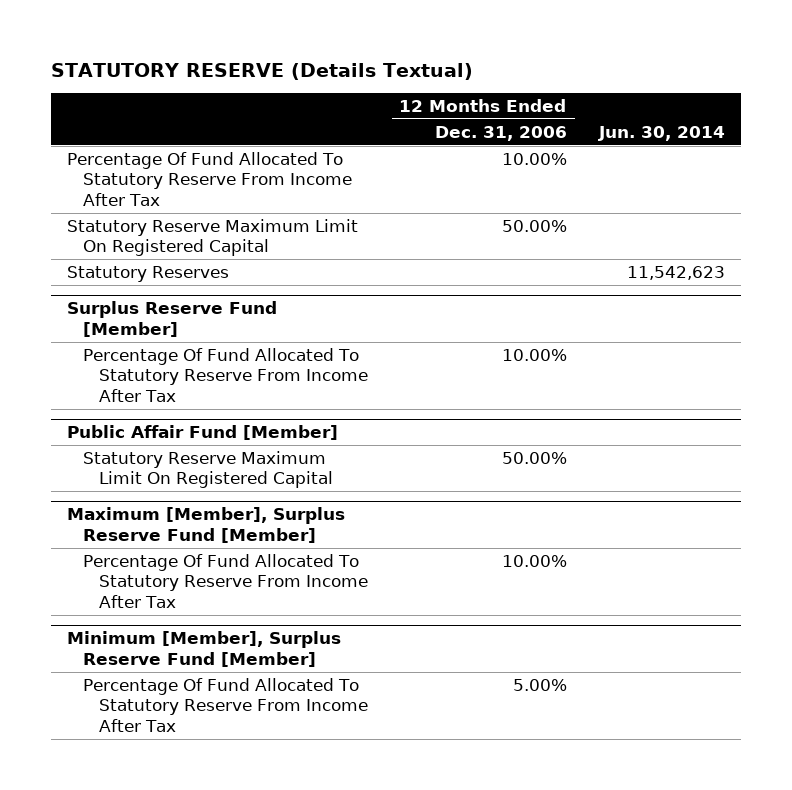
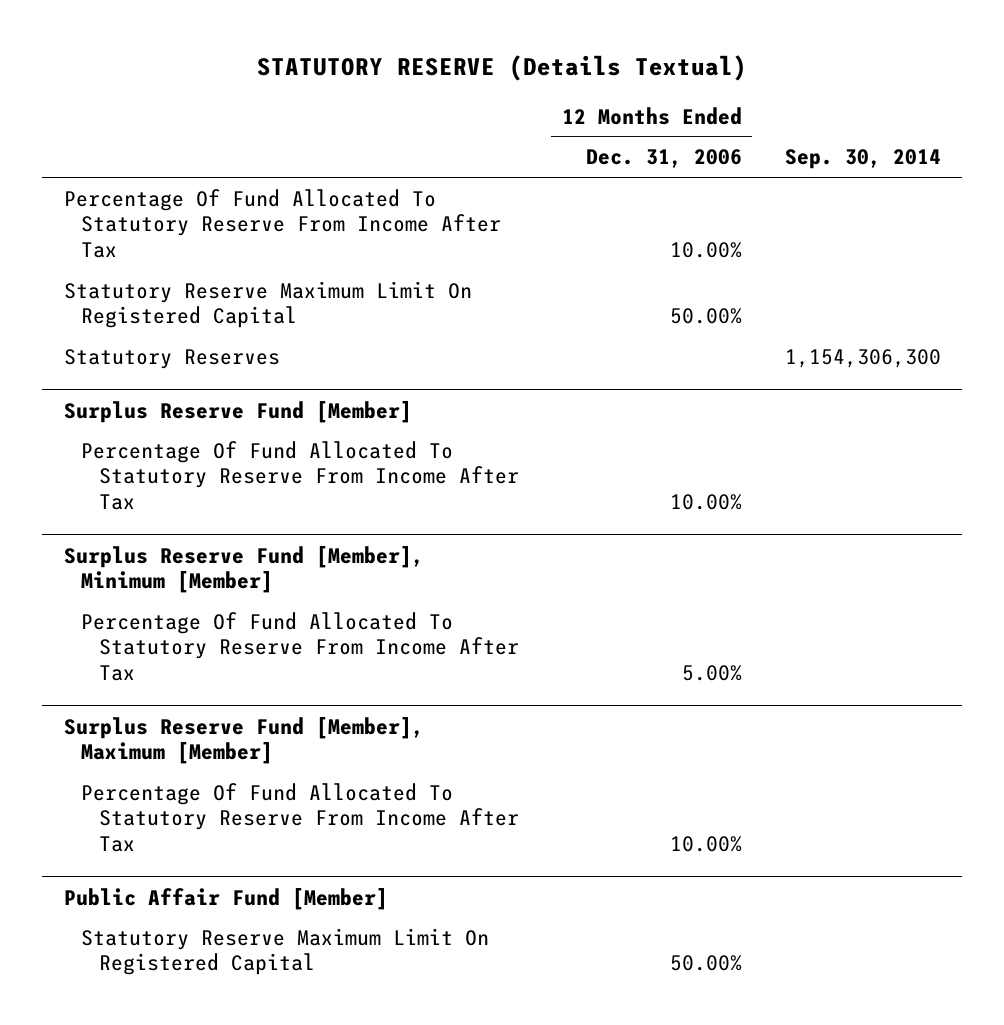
- | 12 Months Ended Dec. 31, 2006 | Jun. 30, 2014
+ | 12 Months Ended Dec. 31, 2006 | Sep. 30, 2014
+ Surplus Reserve Fund [Member], Minimum [Member]
+ Percentage Of Fund Allocated To Statutory Reserve From Income After Tax | 5.00% |
+ Surplus Reserve Fund [Member], Maximum [Member]
+ Percentage Of Fund Allocated To Statutory Reserve From Income After Tax | 10.00% |
- Maximum [Member], Surplus Reserve Fund [Member]
- Percentage Of Fund Allocated To Statutory Reserve From Income After Tax | 10.00% |
- Minimum [Member], Surplus Reserve Fund [Member]
- Percentage Of Fund Allocated To Statutory Reserve From Income After Tax | 5.00% |

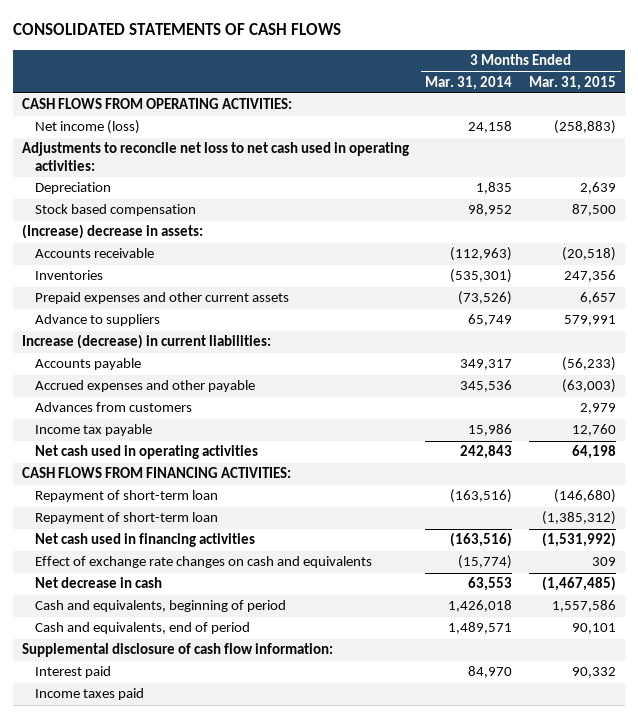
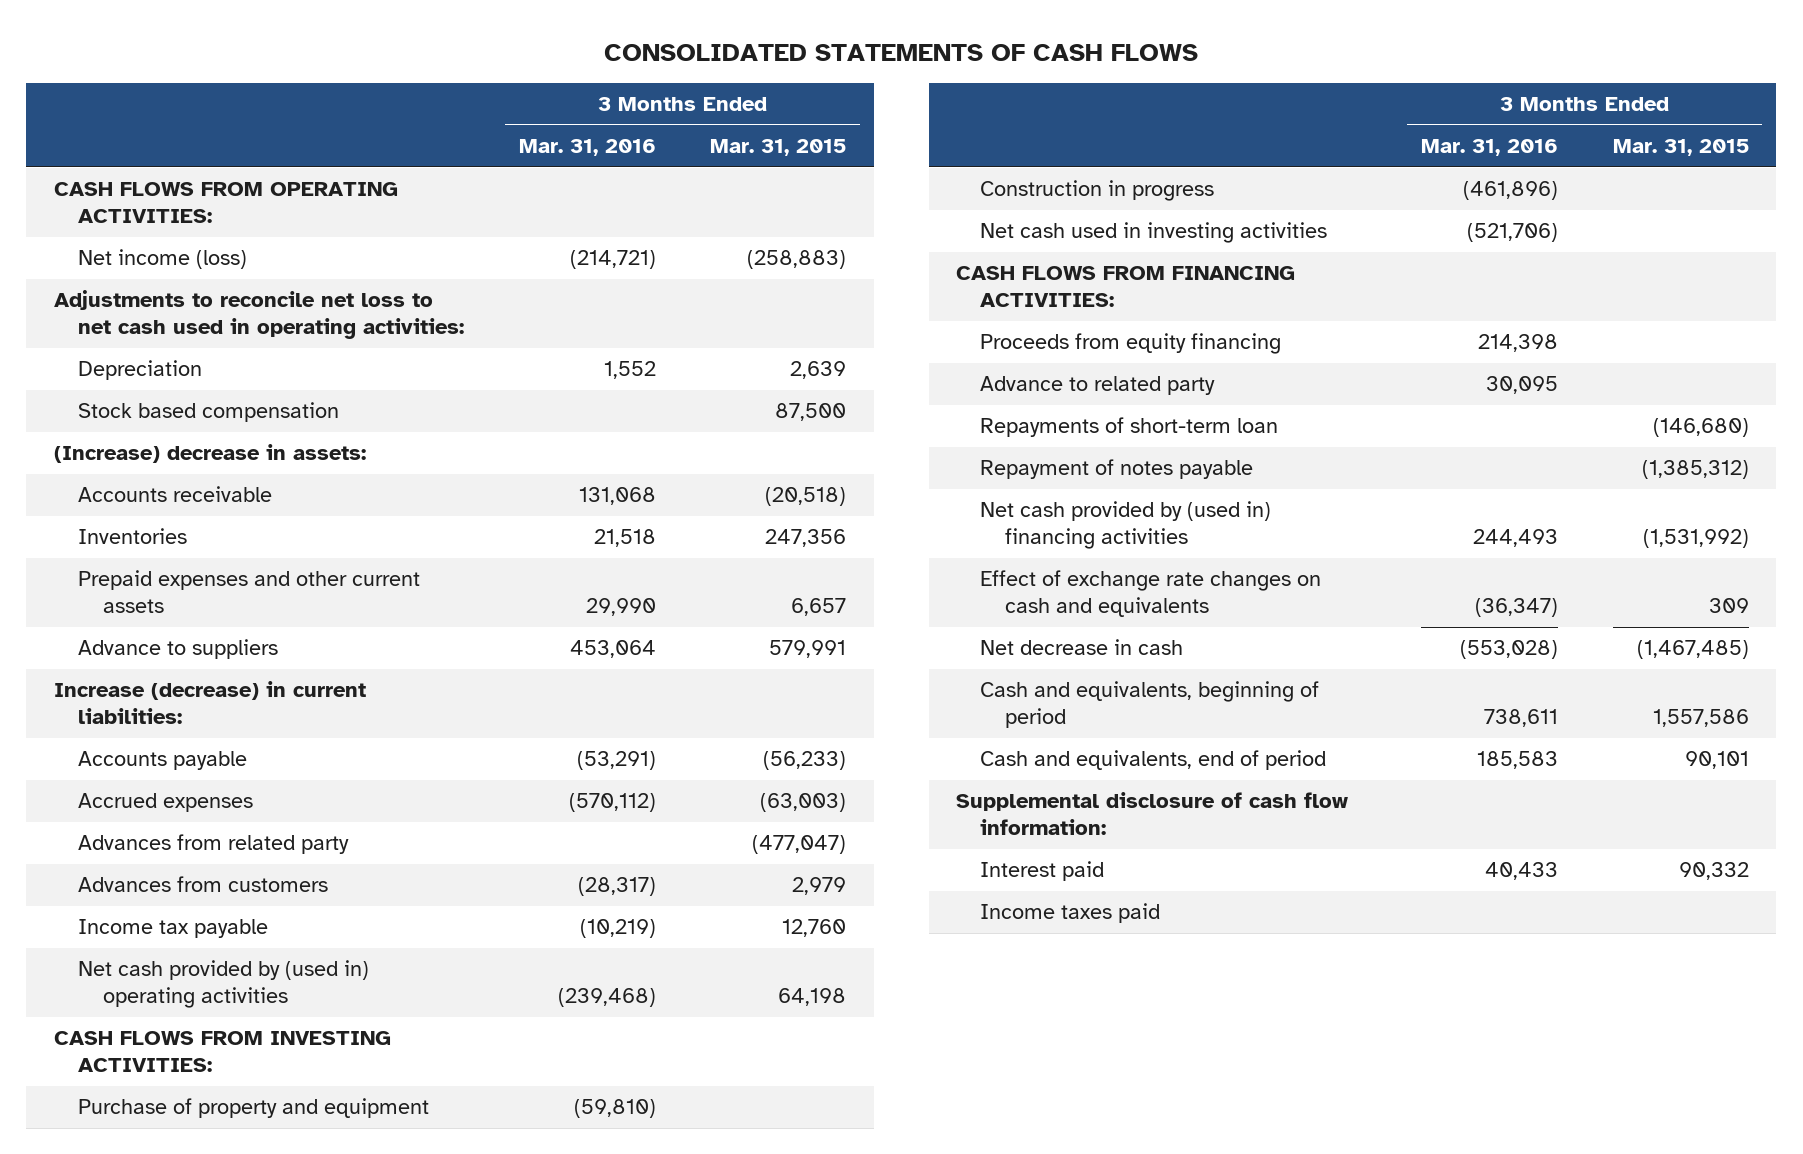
- | 3 Months Ended Mar. 31, 2014 | 3 Months Ended Mar. 31, 2015
+ | 3 Months Ended Mar. 31, 2016 | 3 Months Ended Mar. 31, 2015
- Accrued expenses and other payable | 345,536 | (63,003)
+ Accrued expenses | (570,112) | (63,003)
+ Advances from related party | | (477,047)
- Net cash used in operating activities | 242,843 | 64,198
+ Net cash provided by (used in) operating activities | (239,468) | 64,198
+ CASH FLOWS FROM INVESTING ACTIVITIES:
+ Purchase of property and equipment | (59,810) |
+ Construction in progress | (461,896) |
+ Net cash used in investing activities | (521,706) |
- Repayment of short-term loan | (163,516) | (146,680)
- Repayment of short-term loan | | (1,385,312)
- Net cash used in financing activities | (163,516) | (1,531,992)
+ Proceeds from equity financing | 214,398 |
+ Advance to related party | 30,095 |
+ Repayments of short-term loan | | (146,680)
+ Repayment of notes payable | | (1,385,312)
+ Net cash provided by (used in) financing activities | 244,493 | (1,531,992)

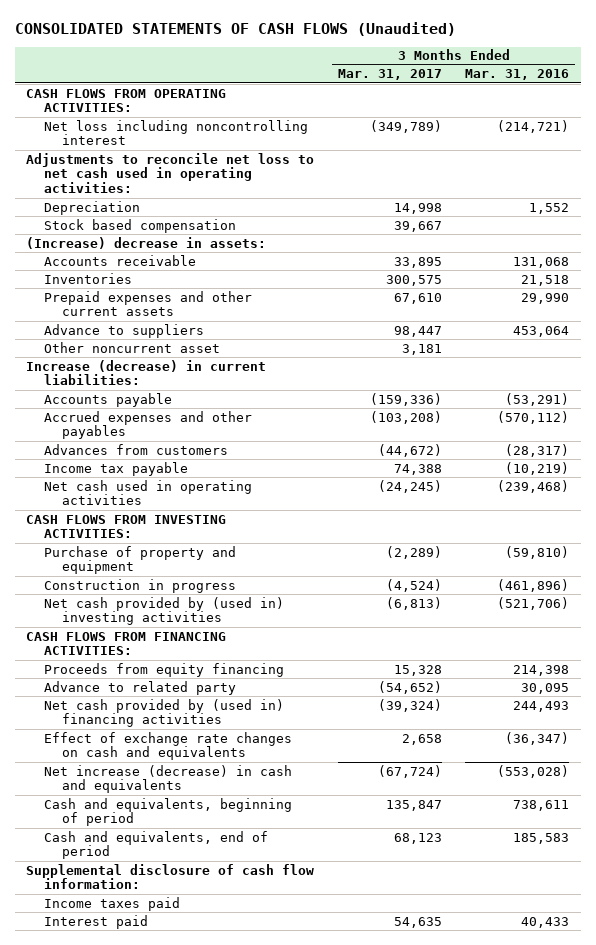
- CONSOLIDATED STATEMENTS OF CASH FLOWS
+ CONSOLIDATED STATEMENTS OF CASH FLOWS (Unaudited)
- | 3 Months Ended Mar. 31, 2016 | 3 Months Ended Mar. 31, 2015
+ | 3 Months Ended Mar. 31, 2017 | 3 Months Ended Mar. 31, 2016
- Net income (loss) | (214,721) | (258,883)
+ Net loss including noncontrolling interest | (349,789) | (214,721)
+ Other noncurrent asset | 3,181 |
- Accrued expenses | (570,112) | (63,003)
- Advances from related party | | (477,047)
+ Accrued expenses and other payables | (103,208) | (570,112)
- Net cash provided by (used in) operating activities | (239,468) | 64,198
+ Net cash used in operating activities | (24,245) | (239,468)
- Net cash used in investing activities | (521,706) |
+ Net cash provided by (used in) investing activities | (6,813) | (521,706)
- Repayments of short-term loan | | (146,680)
- Repayment of notes payable | | (1,385,312)
- Net decrease in cash | (553,028) | (1,467,485)
+ Net increase (decrease) in cash and equivalents | (67,724) | (553,028)
moved down: Interest paid | 54,635 | 40,433

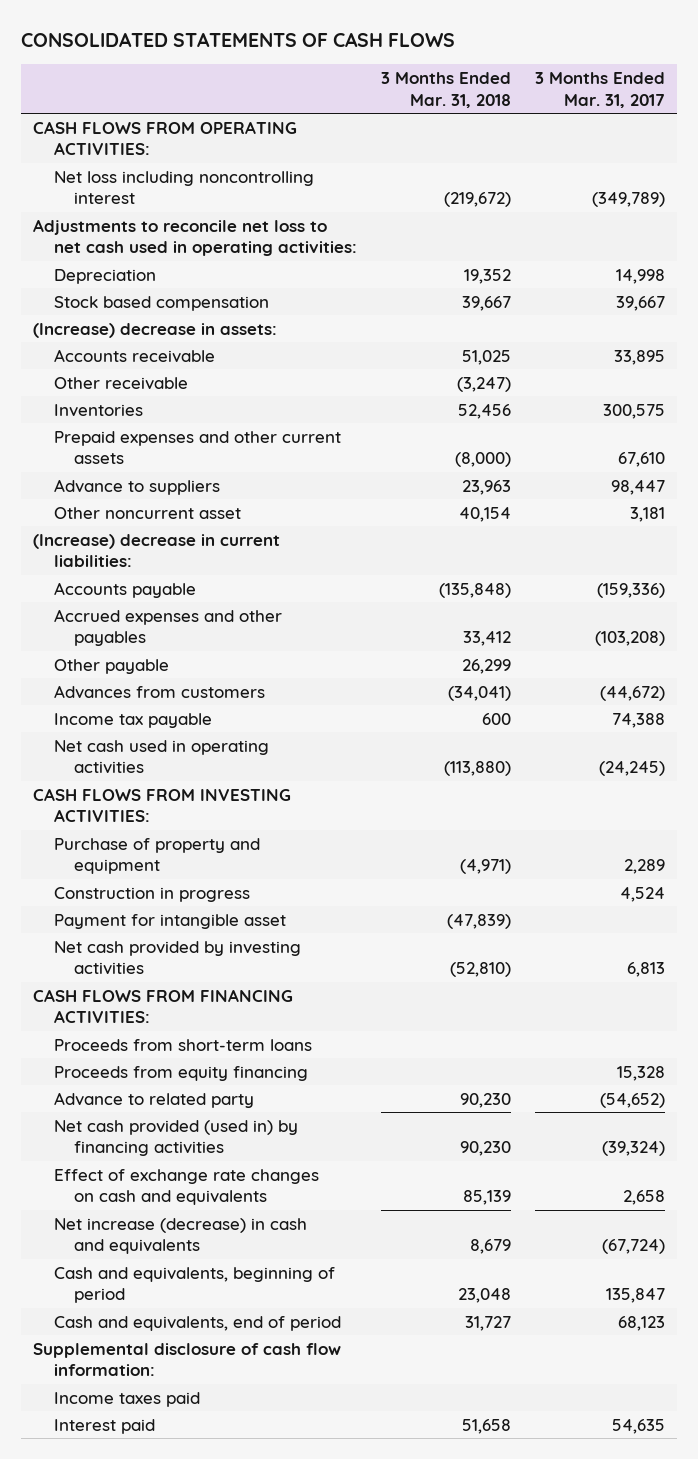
- CONSOLIDATED STATEMENTS OF CASH FLOWS (Unaudited)
+ CONSOLIDATED STATEMENTS OF CASH FLOWS
- | 3 Months Ended Mar. 31, 2017 | 3 Months Ended Mar. 31, 2016
+ | 3 Months Ended Mar. 31, 2018 | 3 Months Ended Mar. 31, 2017
+ Other receivable | (3,247) |
- Increase (decrease) in current liabilities:
+ (Increase) decrease in current liabilities:
+ Other payable | 26,299 |
- Purchase of property and equipment | (2,289) | (59,810)
- Construction in progress | (4,524) | (461,896)
- Net cash provided by (used in) investing activities | (6,813) | (521,706)
+ Purchase of property and equipment | (4,971) | 2,289
+ Construction in progress | | 4,524
+ Payment for intangible asset | (47,839) |
+ Net cash provided by investing activities | (52,810) | 6,813
+ Proceeds from short-term loans
- Net cash provided by (used in) financing activities | (39,324) | 244,493
+ Net cash provided (used in) by financing activities | 90,230 | (39,324)

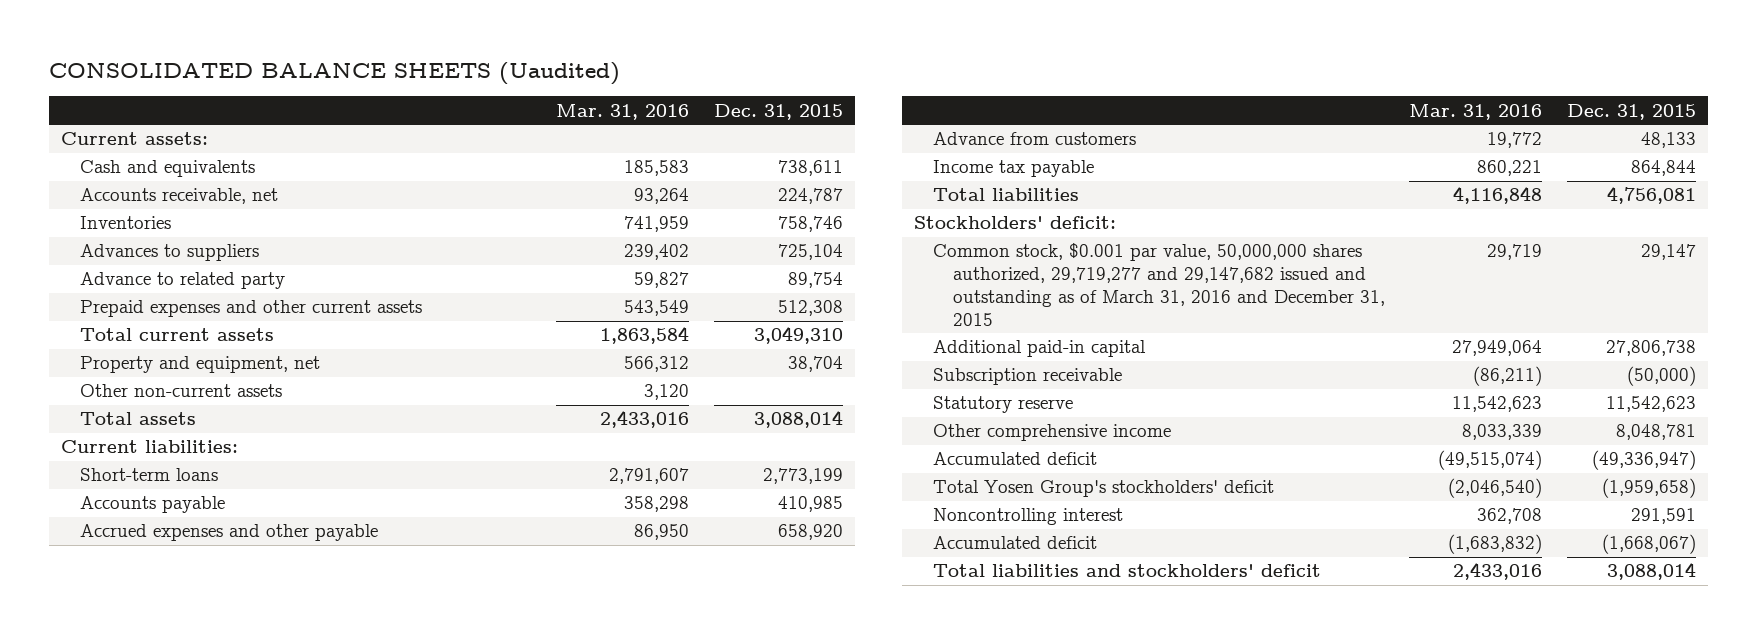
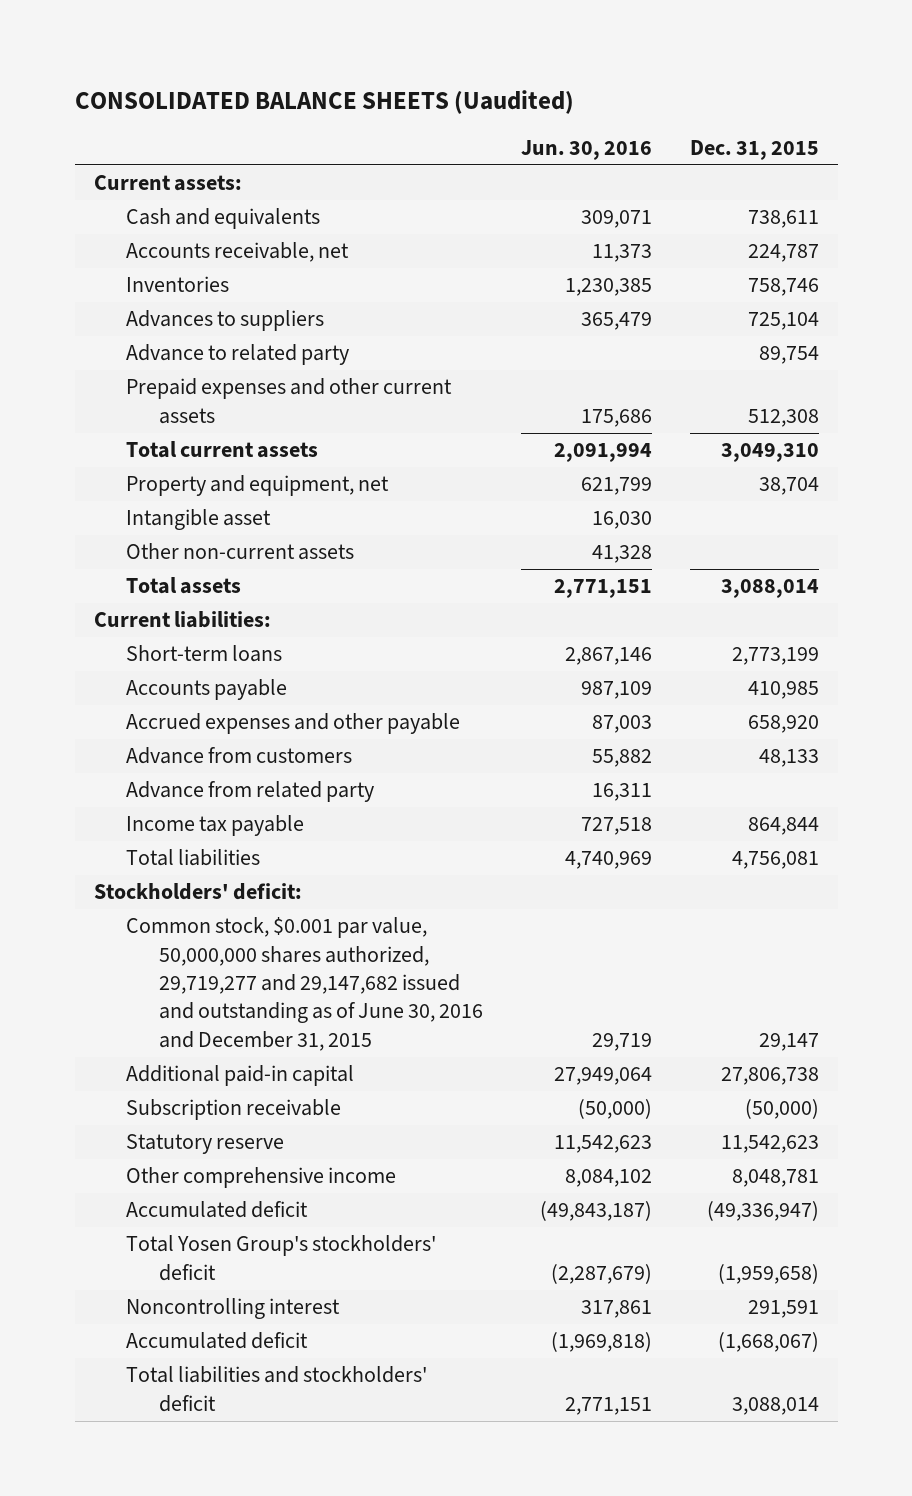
- | Mar. 31, 2016 | Dec. 31, 2015
+ | Jun. 30, 2016 | Dec. 31, 2015
+ Intangible asset | 16,030 |
+ Advance from related party | 16,311 |
- Common stock, $0.001 par value, 50,000,000 shares authorized, 29,719,277 and 29,147,682 issued and outstanding as of March 31, 2016 and December 31, 2015 | 29,719 | 29,147
+ Common stock, $0.001 par value, 50,000,000 shares authorized, 29,719,277 and 29,147,682 issued and outstanding as of June 30, 2016 and December 31, 2015 | 29,719 | 29,147

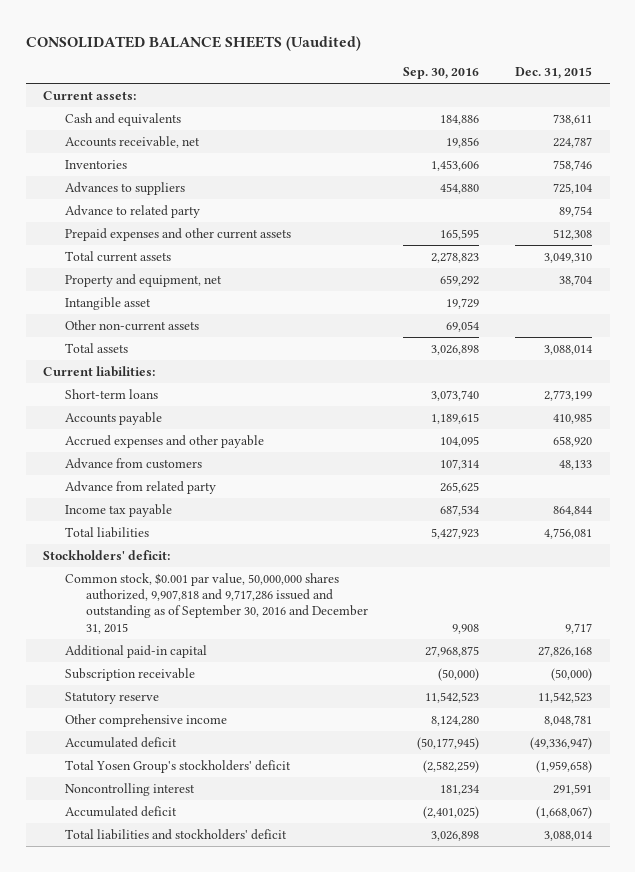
- | Jun. 30, 2016 | Dec. 31, 2015
+ | Sep. 30, 2016 | Dec. 31, 2015
- Common stock, $0.001 par value, 50,000,000 shares authorized, 29,719,277 and 29,147,682 issued and outstanding as of June 30, 2016 and December 31, 2015 | 29,719 | 29,147
- Additional paid-in capital | 27,949,064 | 27,806,738
+ Common stock, $0.001 par value, 50,000,000 shares authorized, 9,907,818 and 9,717,286 issued and outstanding as of September 30, 2016 and December 31, 2015 | 9,908 | 9,717
+ Additional paid-in capital | 27,968,875 | 27,826,168
- Statutory reserve | 11,542,623 | 11,542,623
+ Statutory reserve | 11,542,523 | 11,542,523

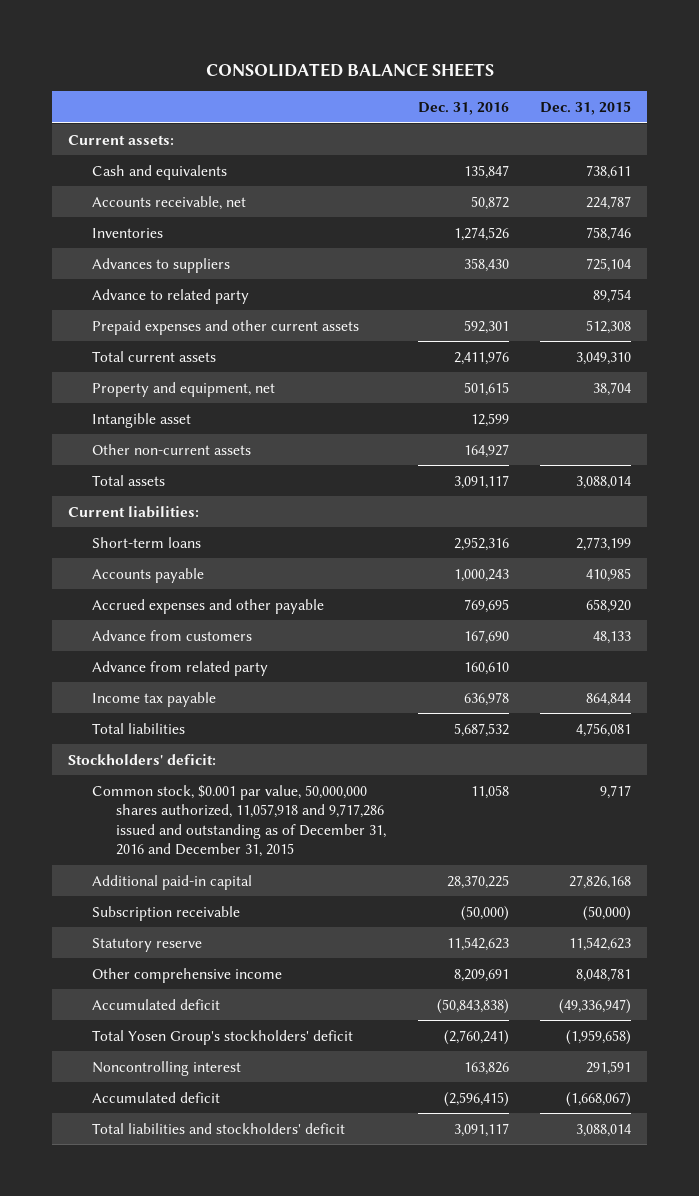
- CONSOLIDATED BALANCE SHEETS (Uaudited)
+ CONSOLIDATED BALANCE SHEETS
- | Sep. 30, 2016 | Dec. 31, 2015
+ | Dec. 31, 2016 | Dec. 31, 2015
- Common stock, $0.001 par value, 50,000,000 shares authorized, 9,907,818 and 9,717,286 issued and outstanding as of September 30, 2016 and December 31, 2015 | 9,908 | 9,717
+ Common stock, $0.001 par value, 50,000,000 shares authorized, 11,057,918 and 9,717,286 issued and outstanding as of December 31, 2016 and December 31, 2015 | 11,058 | 9,717
- Statutory reserve | 11,542,523 | 11,542,523
+ Statutory reserve | 11,542,623 | 11,542,623

